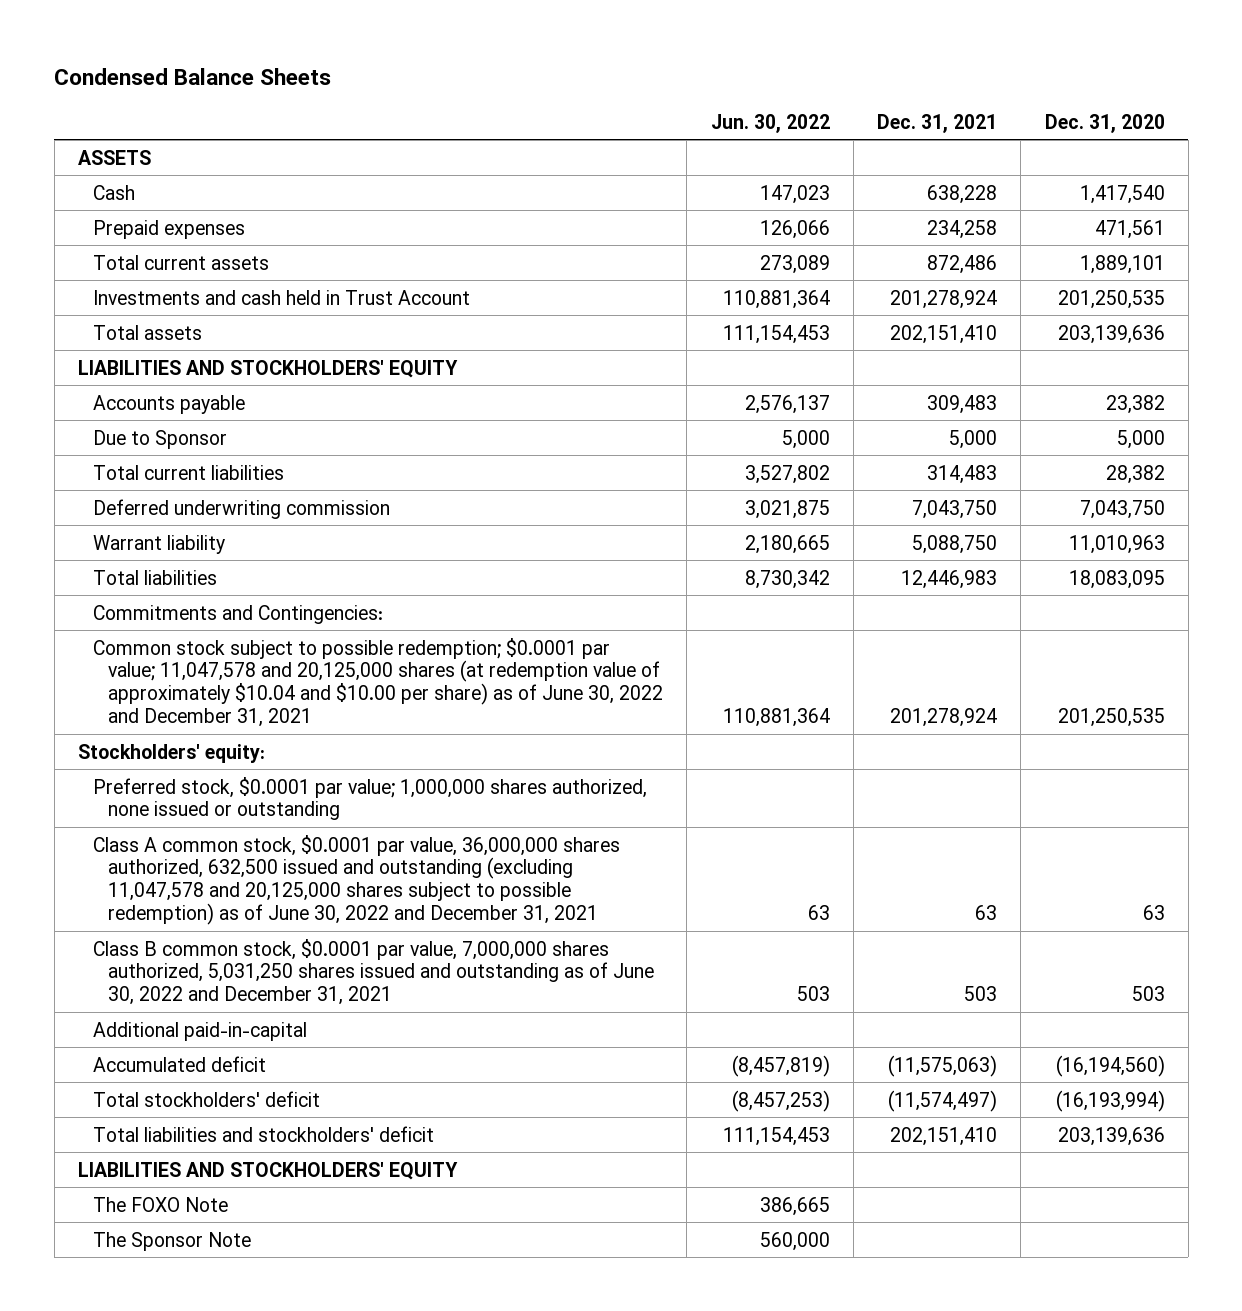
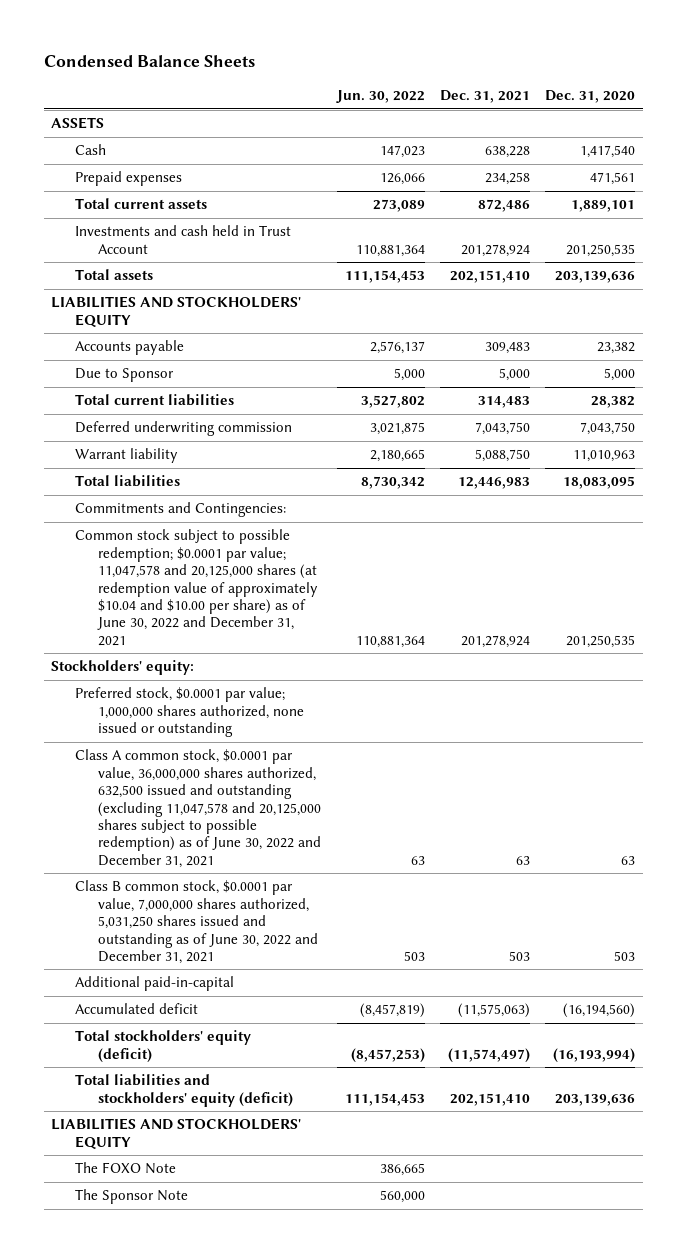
- Total stockholders' deficit | (8,457,253) | (11,574,497) | (16,193,994)
- Total liabilities and stockholders' deficit | 111,154,453 | 202,151,410 | 203,139,636
+ Total stockholders' equity (deficit) | (8,457,253) | (11,574,497) | (16,193,994)
+ Total liabilities and stockholders' equity (deficit) | 111,154,453 | 202,151,410 | 203,139,636

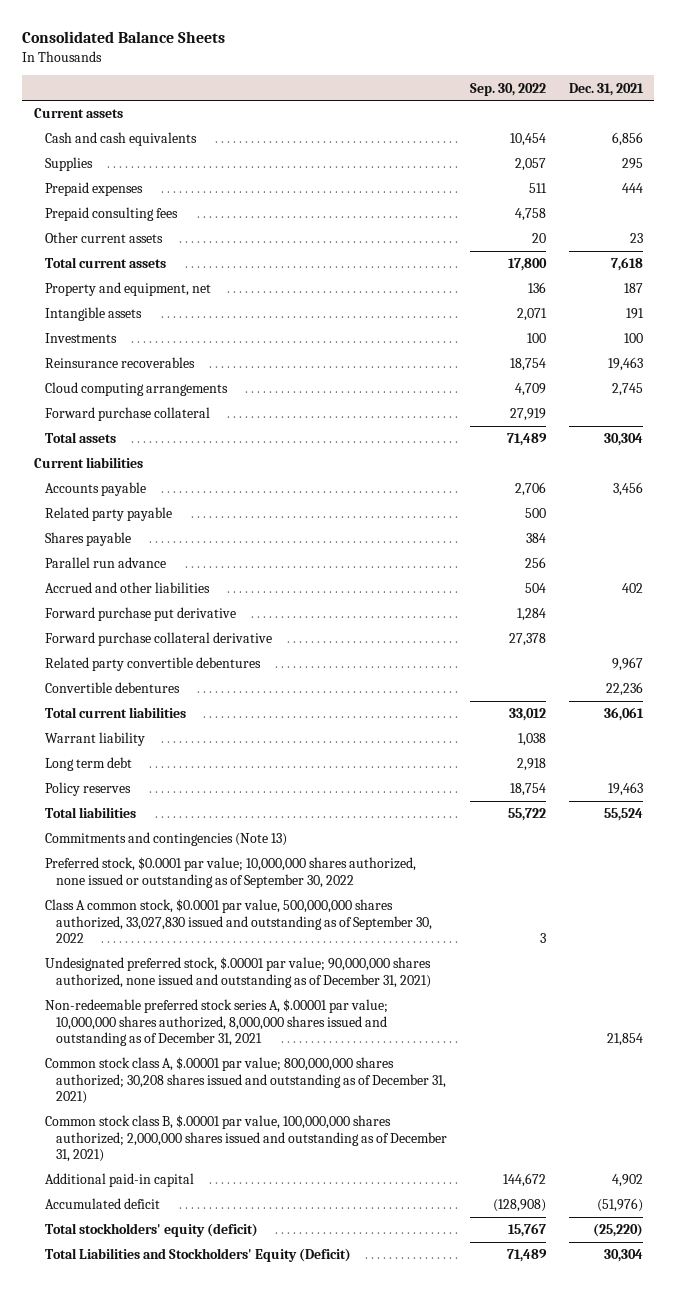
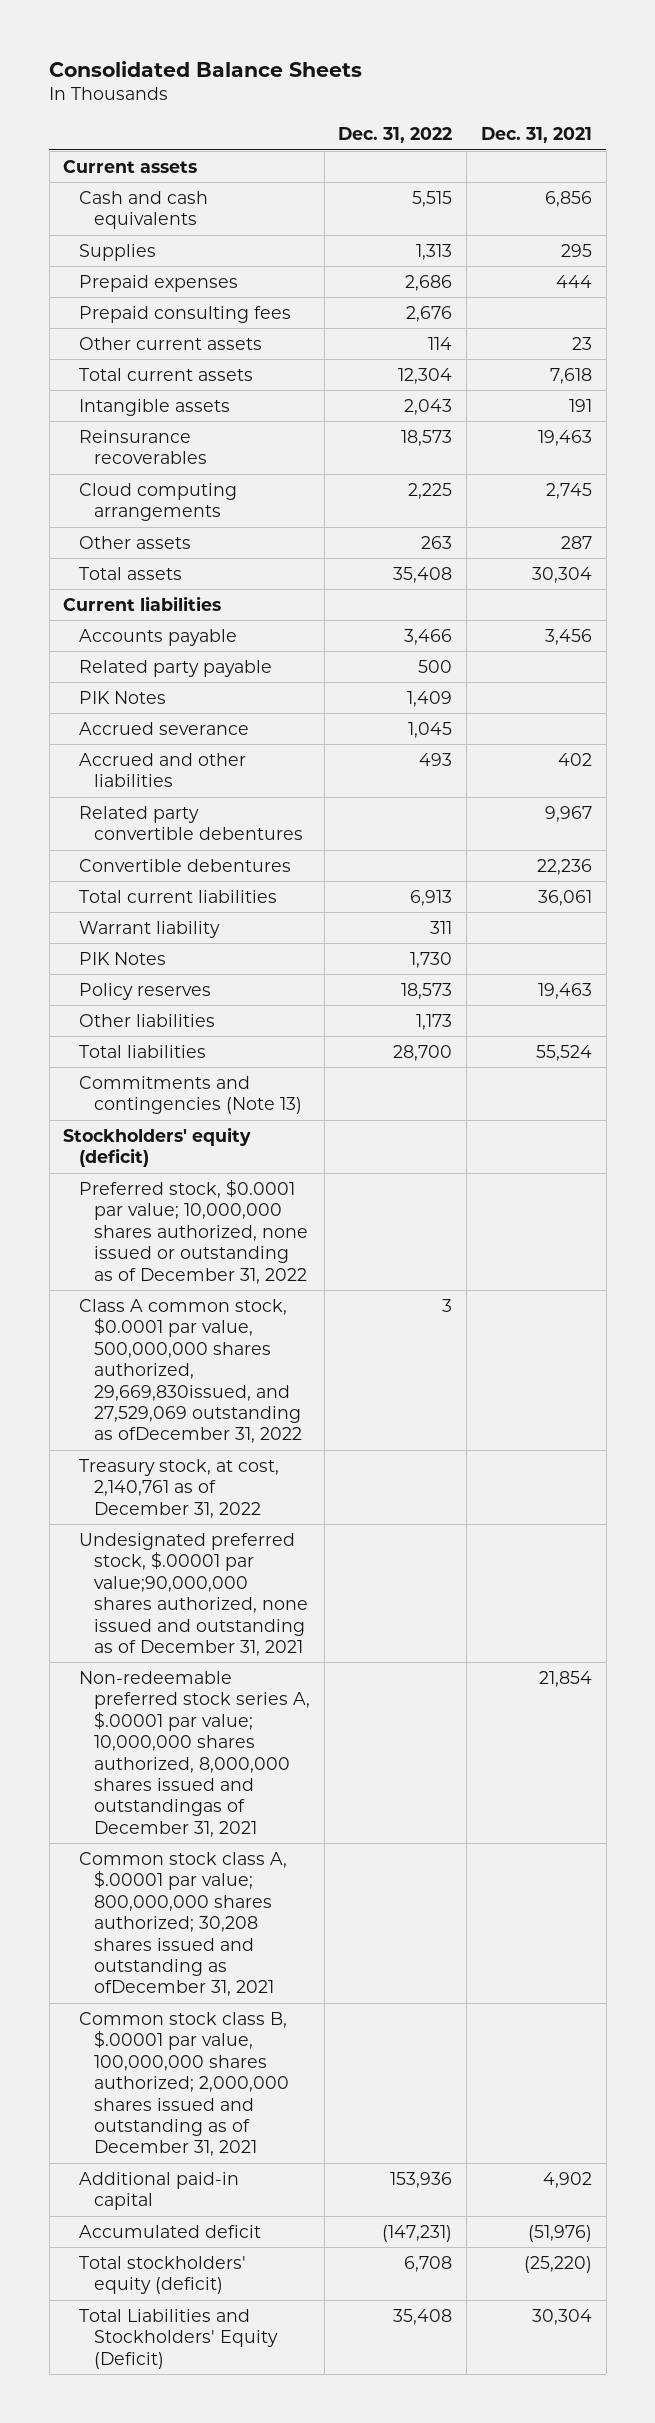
- | Sep. 30, 2022 | Dec. 31, 2021
+ | Dec. 31, 2022 | Dec. 31, 2021
- Property and equipment, net | 136 | 187
- Investments | 100 | 100
- Forward purchase collateral | 27,919 |
+ Other assets | 263 | 287
- Shares payable | 384 |
- Parallel run advance | 256 |
+ PIK Notes | 1,409 |
+ Accrued severance | 1,045 |
- Forward purchase put derivative | 1,284 |
- Forward purchase collateral derivative | 27,378 |
- Long term debt | 2,918 |
+ PIK Notes | 1,730 |
+ Other liabilities | 1,173 |
- Preferred stock, $0.0001 par value; 10,000,000 shares authorized, none issued or outstanding as of September 30, 2022
- Class A common stock, $0.0001 par value, 500,000,000 shares authorized, 33,027,830 issued and outstanding as of September 30, 2022 | 3 |
- Undesignated preferred stock, $.00001 par value; 90,000,000 shares authorized, none issued and outstanding as of December 31, 2021)
- Non-redeemable preferred stock series A, $.00001 par value; 10,000,000 shares authorized, 8,000,000 shares issued and outstanding as of December 31, 2021 | | 21,854
- Common stock class A, $.00001 par value; 800,000,000 shares authorized; 30,208 shares issued and outstanding as of December 31, 2021)
- Common stock class B, $.00001 par value, 100,000,000 shares authorized; 2,000,000 shares issued and outstanding as of December 31, 2021)
+ Stockholders' equity (deficit)
+ Preferred stock, $0.0001 par value; 10,000,000 shares authorized, none issued or outstanding as of December 31, 2022
+ Class A common stock, $0.0001 par value, 500,000,000 shares authorized, 29,669,830issued, and 27,529,069 outstanding as ofDecember 31, 2022 | 3 |
+ Treasury stock, at cost, 2,140,761 as of December 31, 2022
+ Undesignated preferred stock, $.00001 par value;90,000,000 shares authorized, none issued and outstanding as of December 31, 2021
+ Non-redeemable preferred stock series A, $.00001 par value; 10,000,000 shares authorized, 8,000,000 shares issued and outstandingas of December 31, 2021 | | 21,854
+ Common stock class A, $.00001 par value; 800,000,000 shares authorized; 30,208 shares issued and outstanding as ofDecember 31, 2021
+ Common stock class B, $.00001 par value, 100,000,000 shares authorized; 2,000,000 shares issued and outstanding as of December 31, 2021

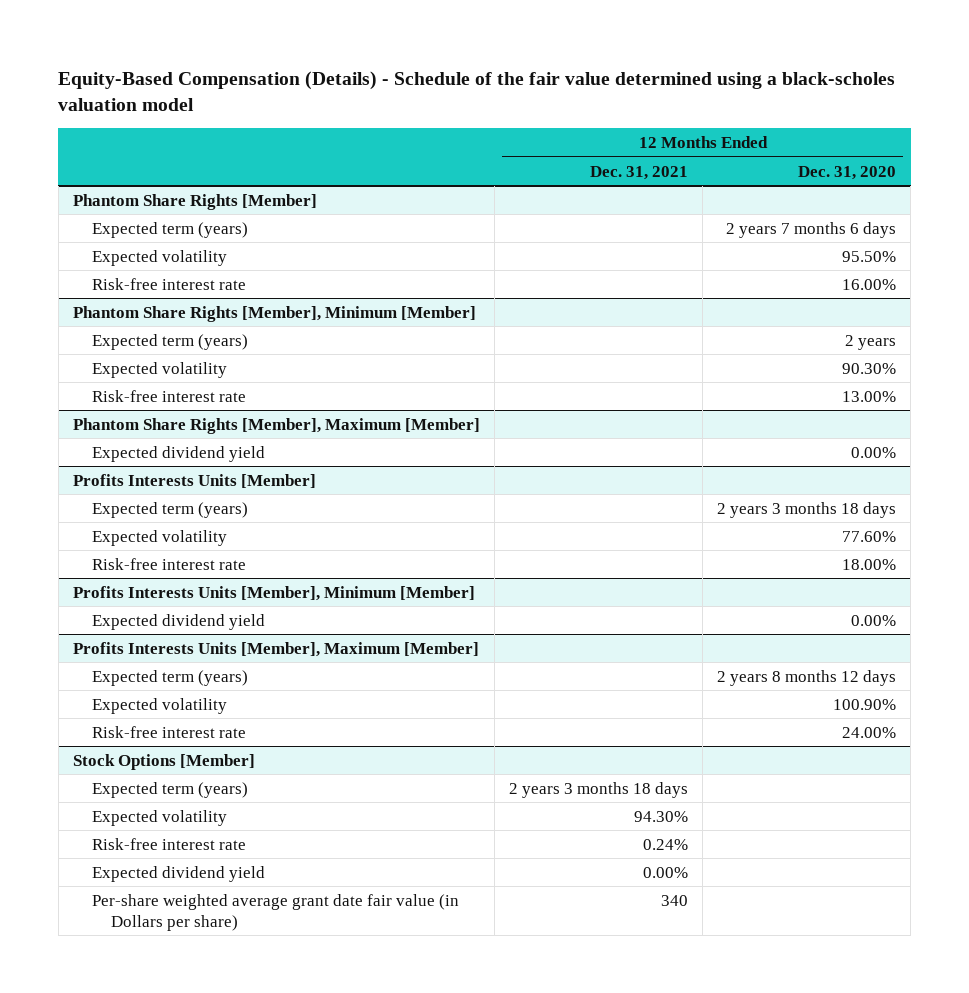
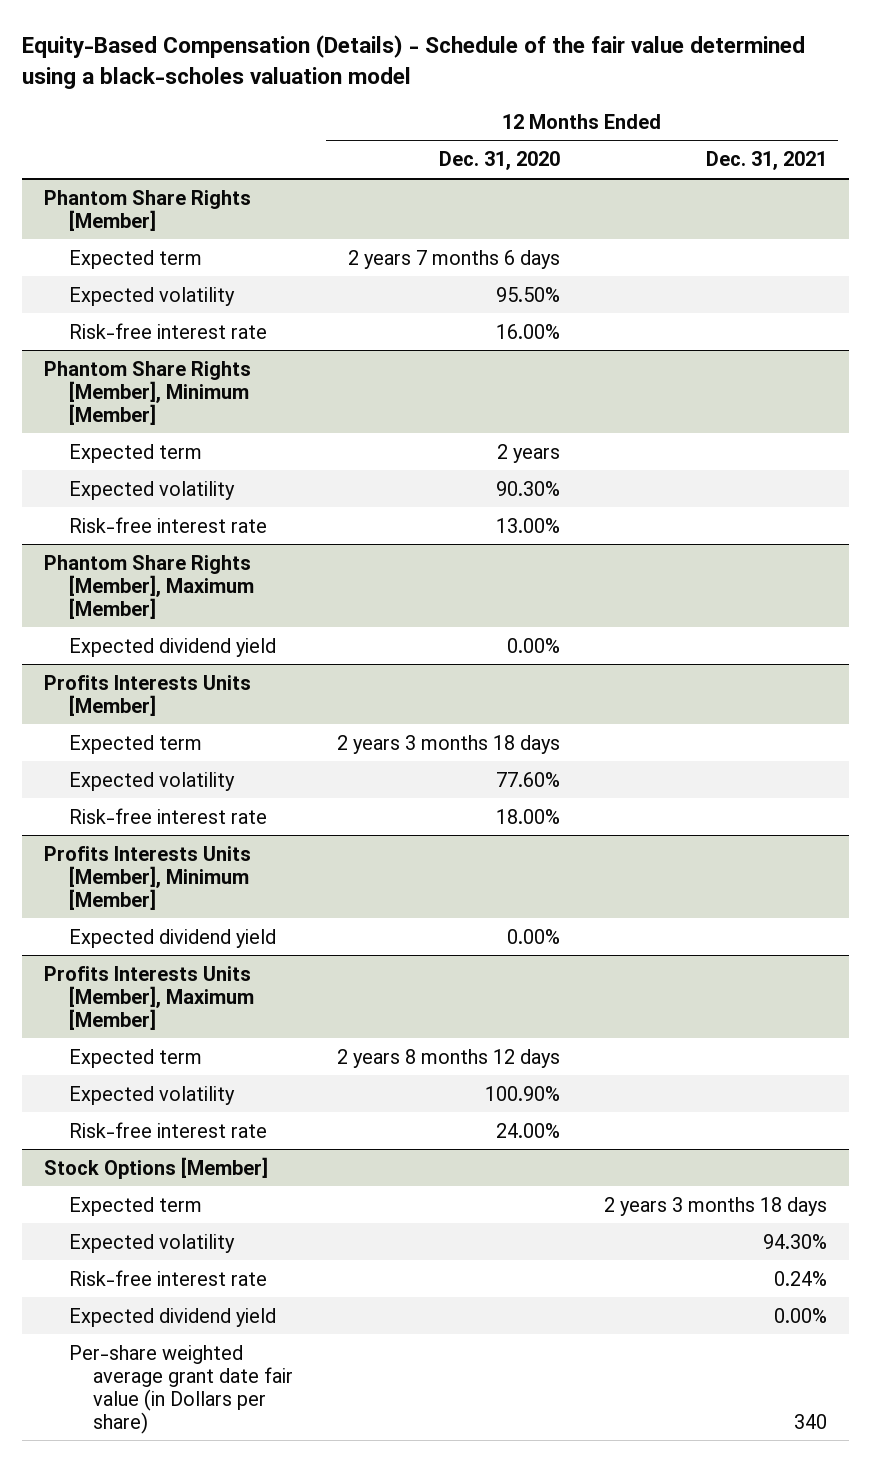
- | 12 Months Ended Dec. 31, 2021 | 12 Months Ended Dec. 31, 2020
+ | 12 Months Ended Dec. 31, 2020 | 12 Months Ended Dec. 31, 2021
@ Phantom Share Rights [Member]
- Expected term (years) | | 2 years 7 months 6 days
+ Expected term | 2 years 7 months 6 days |
@ Phantom Share Rights [Member], Minimum [Member]
- Expected term (years) | | 2 years
+ Expected term | 2 years |
@ Profits Interests Units [Member]
- Expected term (years) | | 2 years 3 months 18 days
+ Expected term | 2 years 3 months 18 days |
@ Profits Interests Units [Member], Maximum [Member]
- Expected term (years) | | 2 years 8 months 12 days
+ Expected term | 2 years 8 months 12 days |
@ Stock Options [Member]
- Expected term (years) | 2 years 3 months 18 days |
+ Expected term | | 2 years 3 months 18 days

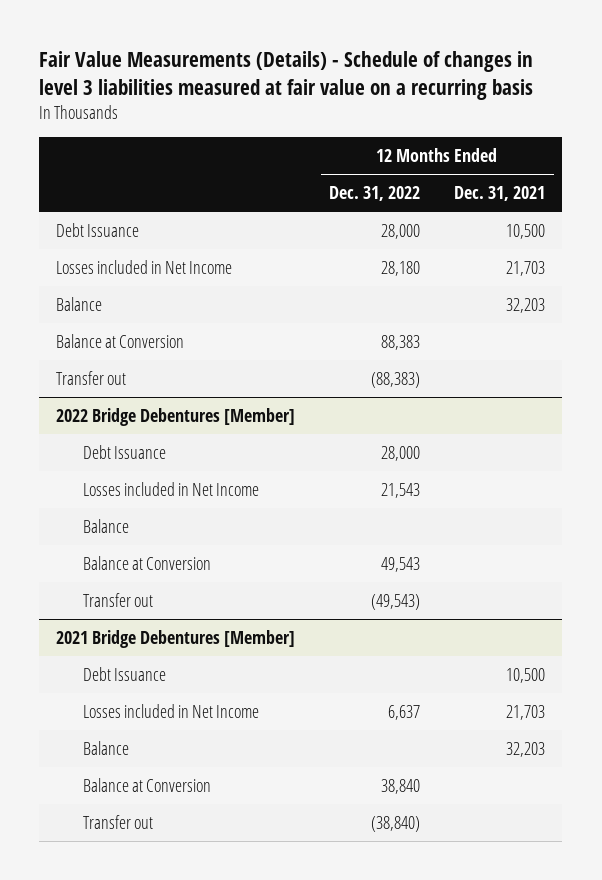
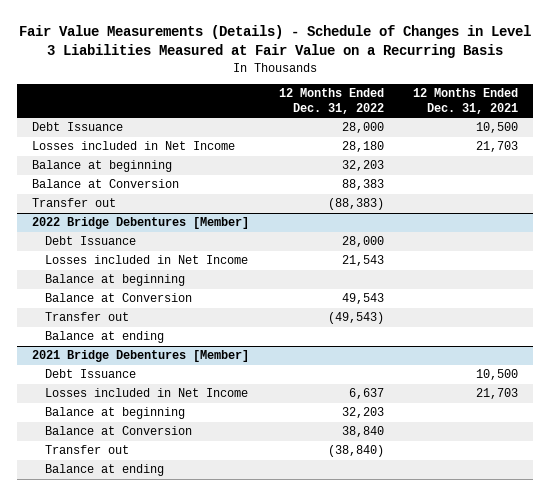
- Fair Value Measurements (Details) - Schedule of changes in level 3 liabilities measured at fair value on a recurring basis
+ Fair Value Measurements (Details) - Schedule of Changes in Level 3 Liabilities Measured at Fair Value on a Recurring Basis
- Balance | | 32,203
+ Balance at beginning | 32,203 |
@ 2022 Bridge Debentures [Member]
- Balance
+ Balance at beginning
+ Balance at ending
@ 2021 Bridge Debentures [Member]
- Balance | | 32,203
+ Balance at beginning | 32,203 |
+ Balance at ending

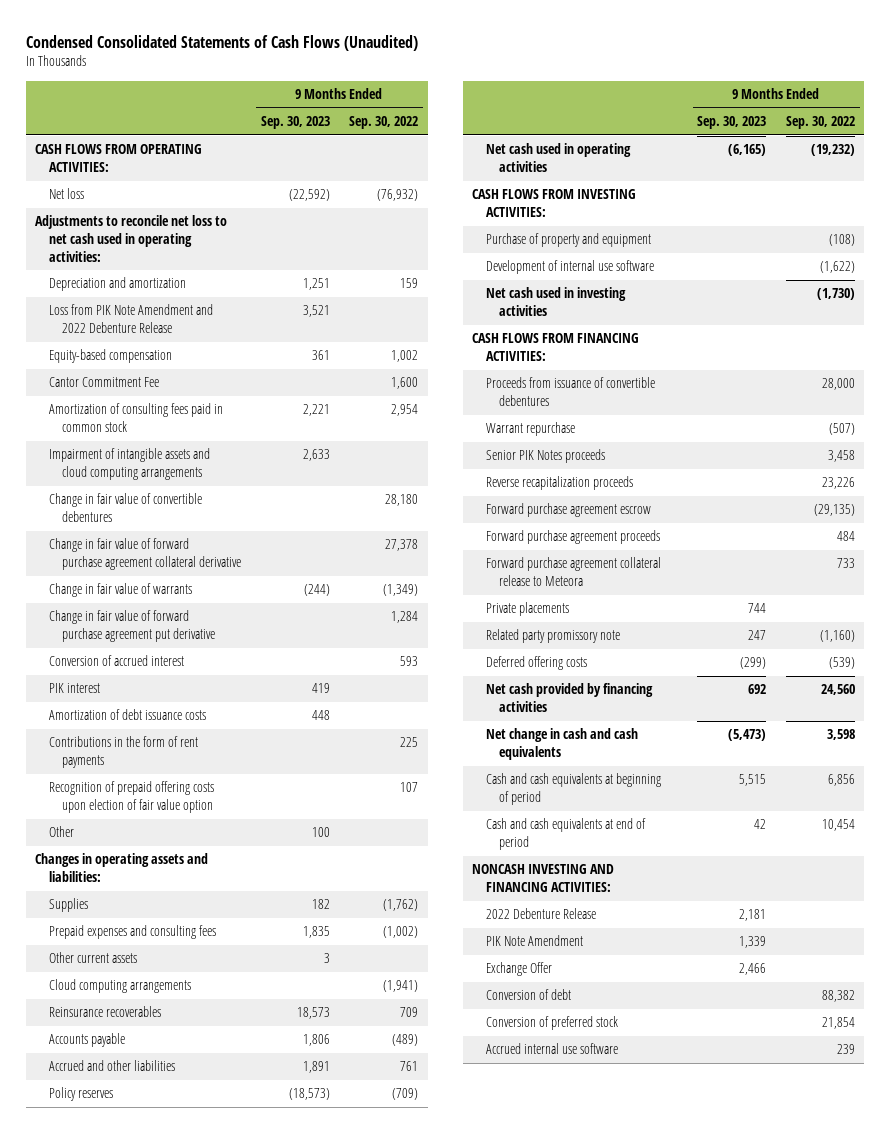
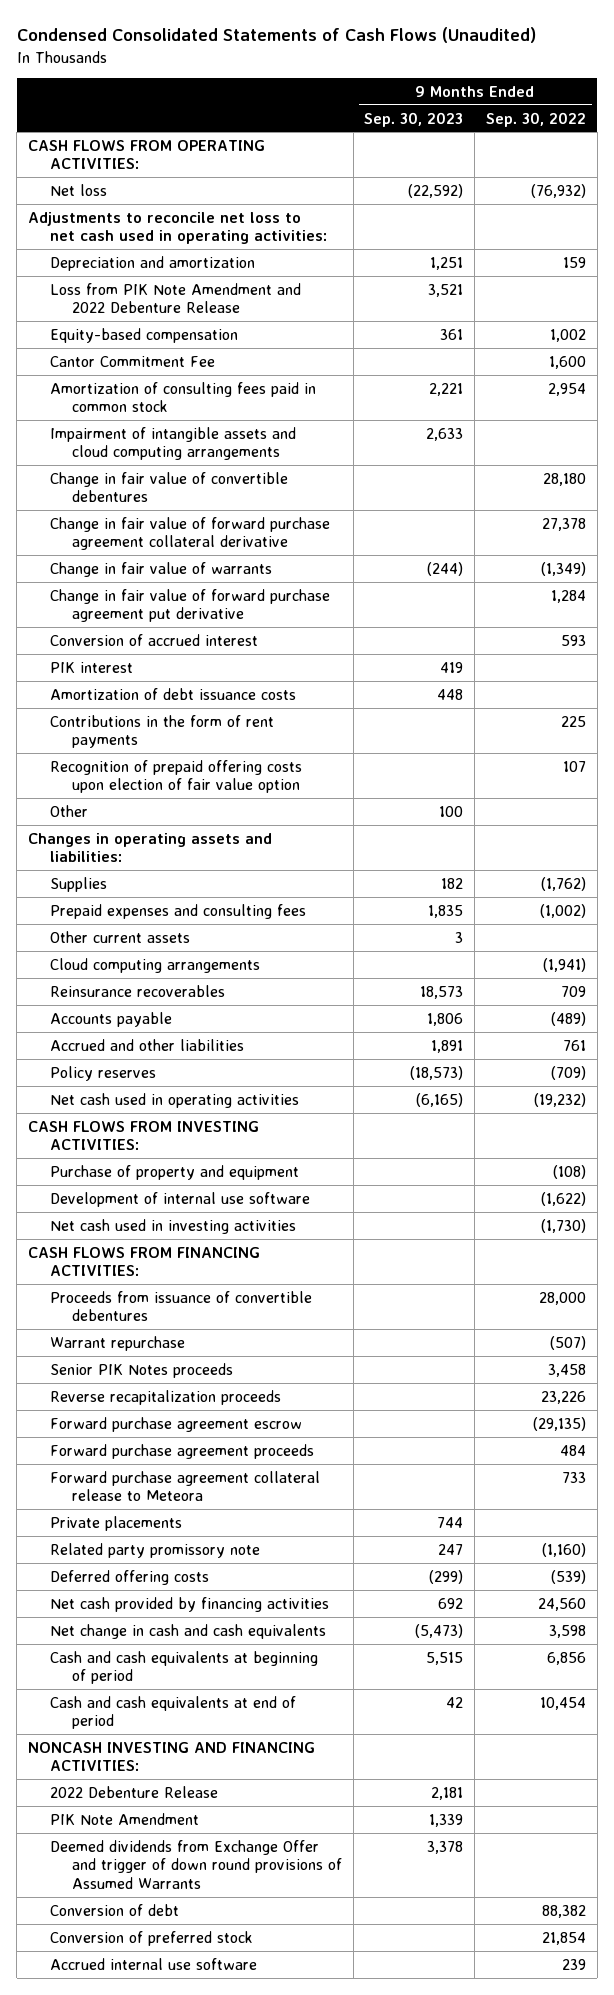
- Exchange Offer | 2,466 |
+ Deemed dividends from Exchange Offer and trigger of down round provisions of Assumed Warrants | 3,378 |

